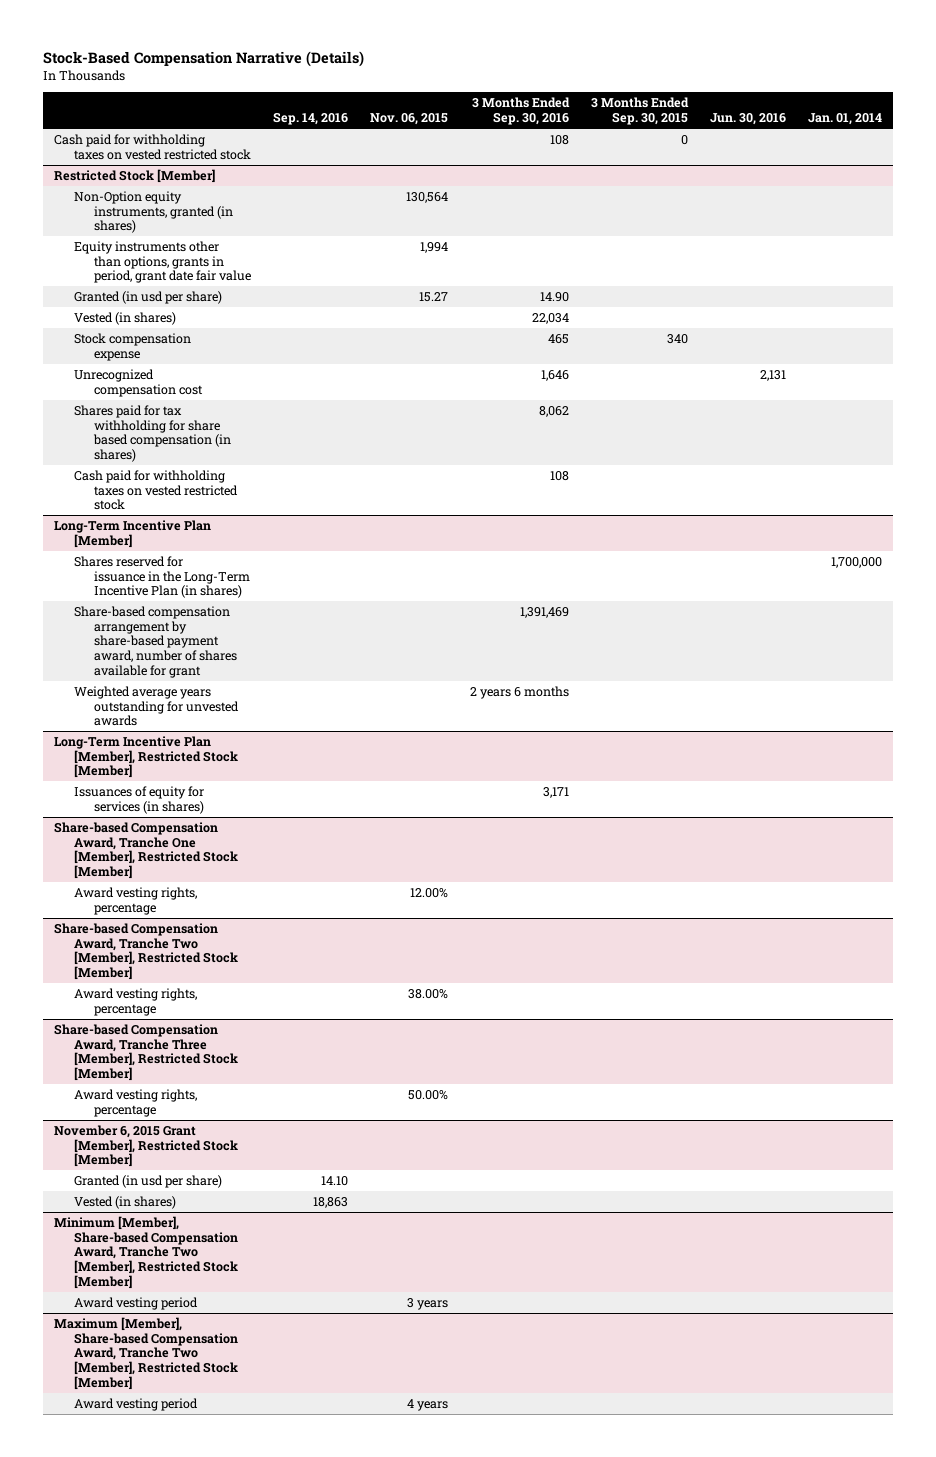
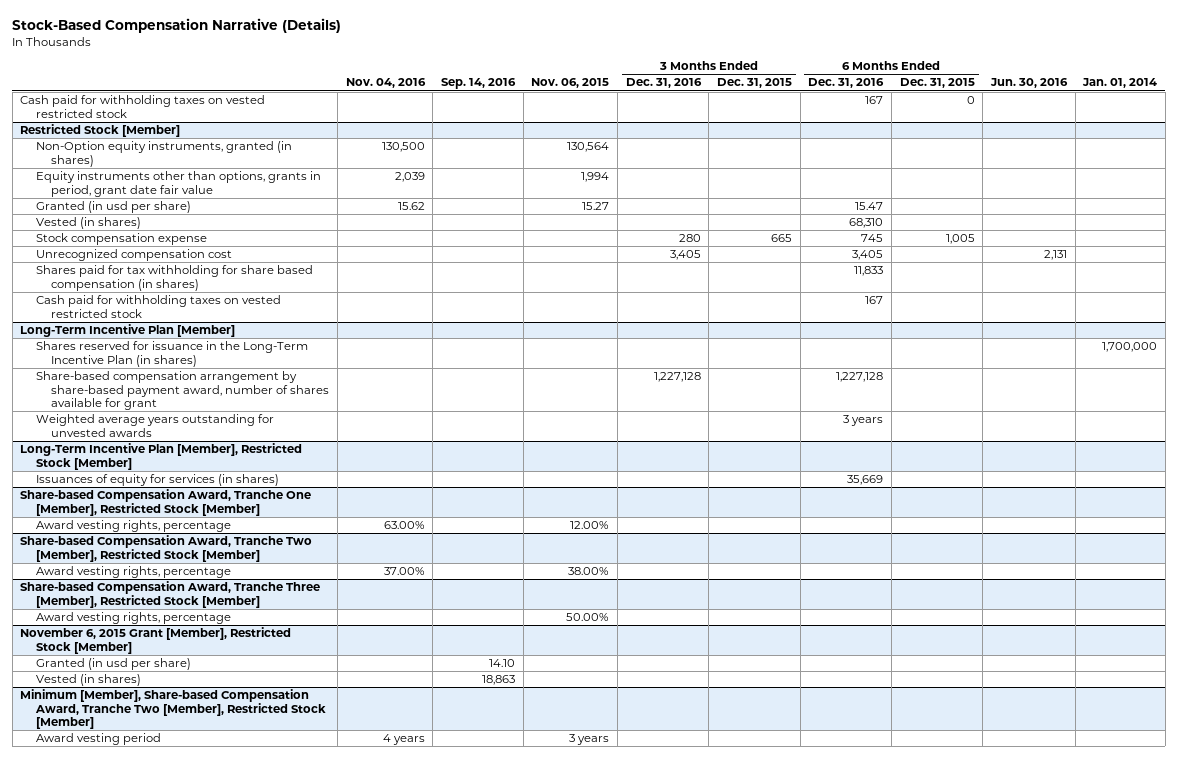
- | Sep. 14, 2016 | Nov. 06, 2015 | 3 Months Ended Sep. 30, 2016 | 3 Months Ended Sep. 30, 2015 | Jun. 30, 2016 | Jan. 01, 2014
+ | Nov. 04, 2016 | Sep. 14, 2016 | Nov. 06, 2015 | 3 Months Ended Dec. 31, 2016 | 3 Months Ended Dec. 31, 2015 | 6 Months Ended Dec. 31, 2016 | 6 Months Ended Dec. 31, 2015 | Jun. 30, 2016 | Jan. 01, 2014
- Maximum [Member], Share-based Compensation Award, Tranche Two [Member], Restricted Stock [Member]
- Award vesting period | | 4 years | | | |

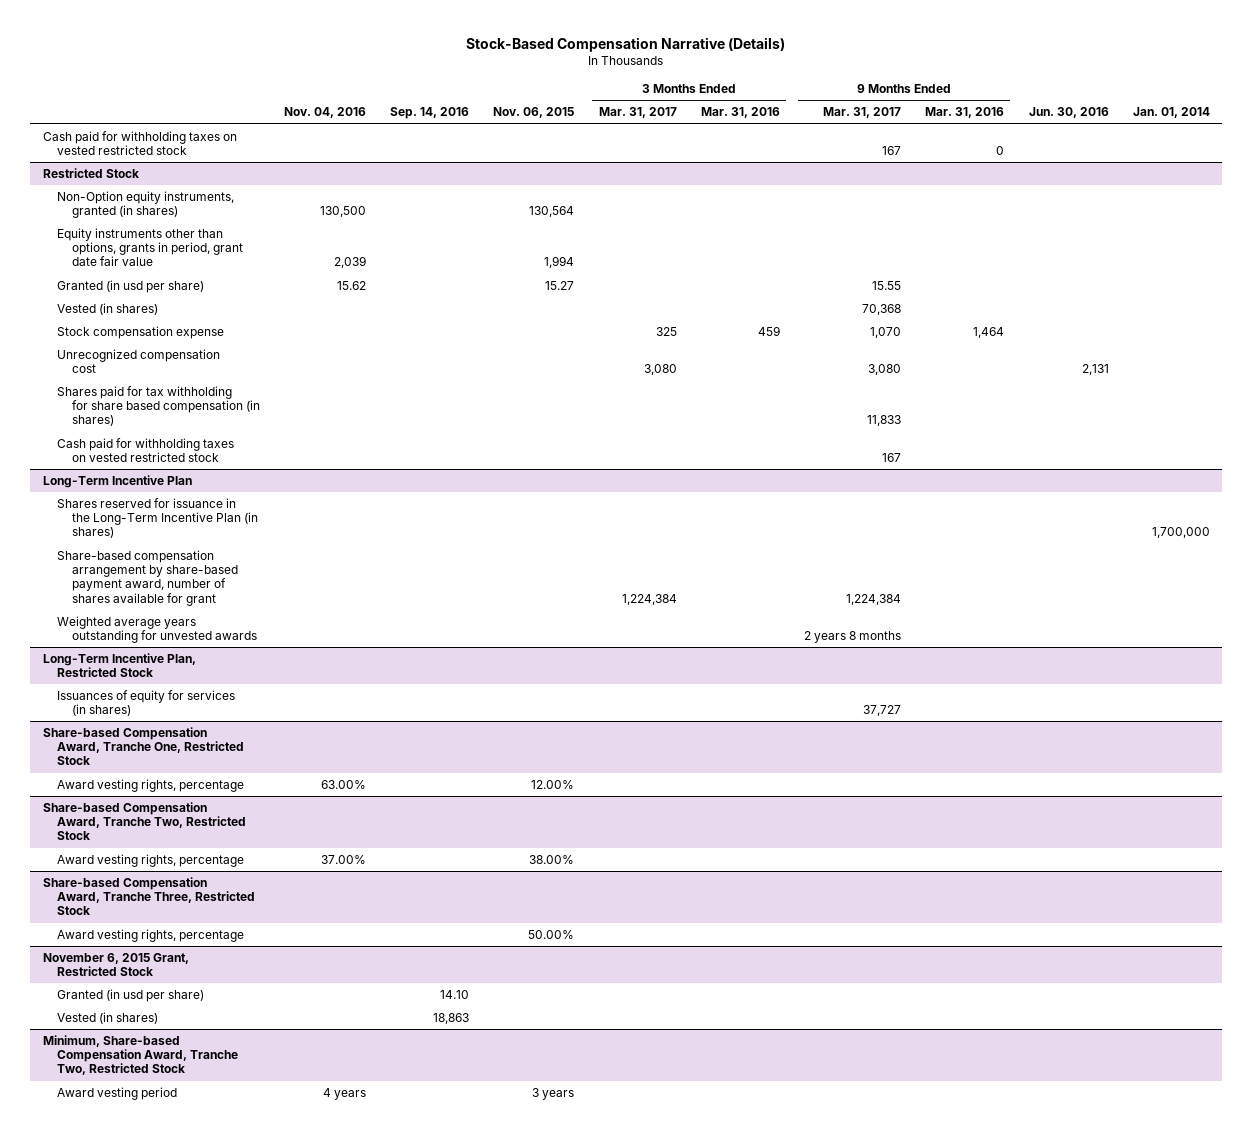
- | Nov. 04, 2016 | Sep. 14, 2016 | Nov. 06, 2015 | 3 Months Ended Dec. 31, 2016 | 3 Months Ended Dec. 31, 2015 | 6 Months Ended Dec. 31, 2016 | 6 Months Ended Dec. 31, 2015 | Jun. 30, 2016 | Jan. 01, 2014
+ | Nov. 04, 2016 | Sep. 14, 2016 | Nov. 06, 2015 | 3 Months Ended Mar. 31, 2017 | 3 Months Ended Mar. 31, 2016 | 9 Months Ended Mar. 31, 2017 | 9 Months Ended Mar. 31, 2016 | Jun. 30, 2016 | Jan. 01, 2014
- Restricted Stock [Member]
+ Restricted Stock
- Long-Term Incentive Plan [Member]
+ Long-Term Incentive Plan
- Long-Term Incentive Plan [Member], Restricted Stock [Member]
+ Long-Term Incentive Plan, Restricted Stock
- Share-based Compensation Award, Tranche One [Member], Restricted Stock [Member]
+ Share-based Compensation Award, Tranche One, Restricted Stock
- Share-based Compensation Award, Tranche Two [Member], Restricted Stock [Member]
+ Share-based Compensation Award, Tranche Two, Restricted Stock
- Share-based Compensation Award, Tranche Three [Member], Restricted Stock [Member]
+ Share-based Compensation Award, Tranche Three, Restricted Stock
- November 6, 2015 Grant [Member], Restricted Stock [Member]
+ November 6, 2015 Grant, Restricted Stock
- Minimum [Member], Share-based Compensation Award, Tranche Two [Member], Restricted Stock [Member]
+ Minimum, Share-based Compensation Award, Tranche Two, Restricted Stock

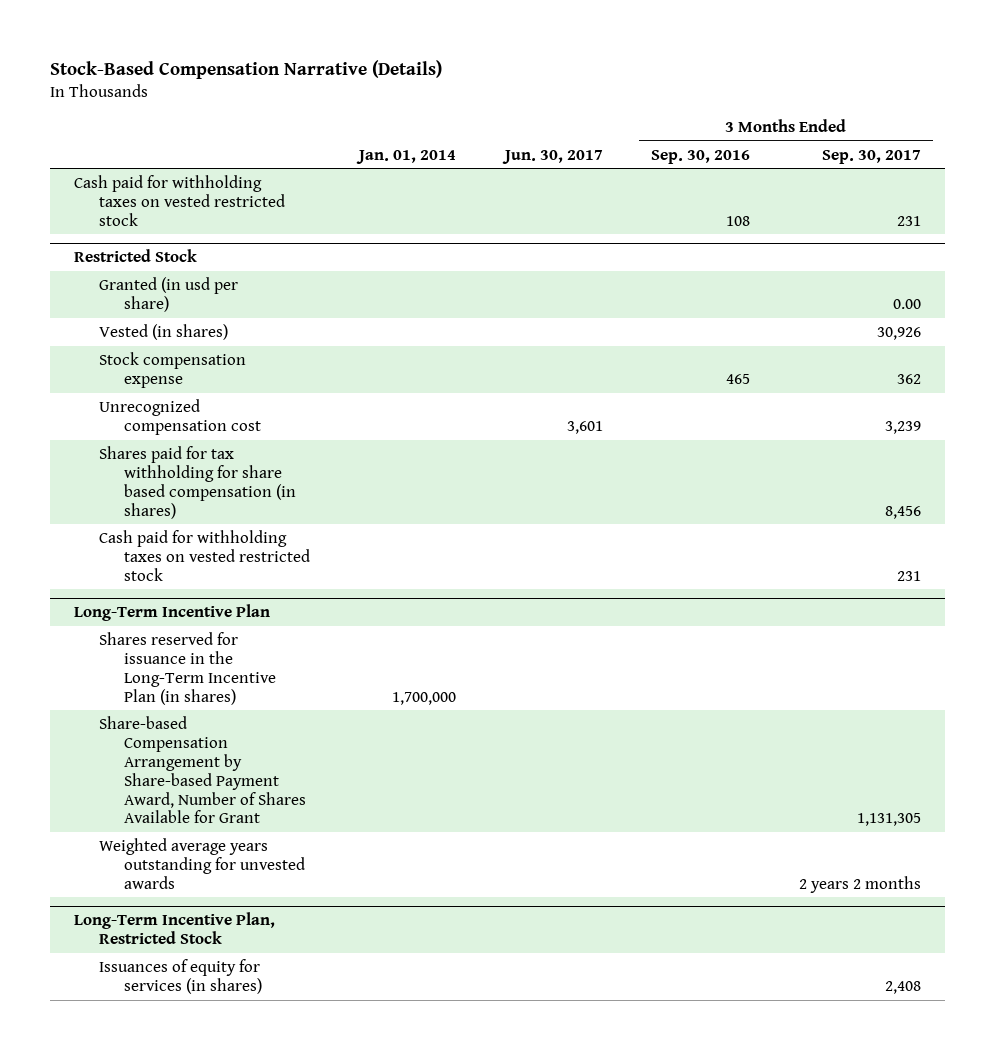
- | Nov. 04, 2016 | Sep. 14, 2016 | Nov. 06, 2015 | 3 Months Ended Mar. 31, 2017 | 3 Months Ended Mar. 31, 2016 | 9 Months Ended Mar. 31, 2017 | 9 Months Ended Mar. 31, 2016 | Jun. 30, 2016 | Jan. 01, 2014
+ | Jan. 01, 2014 | Jun. 30, 2017 | 3 Months Ended Sep. 30, 2016 | 3 Months Ended Sep. 30, 2017
@ Restricted Stock
- Non-Option equity instruments, granted (in shares) | 130,500 | | 130,564 | | | | | |
- Equity instruments other than options, grants in period, grant date fair value | 2,039 | | 1,994 | | | | | |
@ Long-Term Incentive Plan
- Share-based compensation arrangement by share-based payment award, number of shares available for grant | | | | 1,224,384 | | 1,224,384 | | |
+ Share-based Compensation Arrangement by Share-based Payment Award, Number of Shares Available for Grant | | | | 1,131,305
- Share-based Compensation Award, Tranche One, Restricted Stock
- Award vesting rights, percentage | 63.00% | | 12.00% | | | | | |
- Share-based Compensation Award, Tranche Two, Restricted Stock
- Award vesting rights, percentage | 37.00% | | 38.00% | | | | | |
- Share-based Compensation Award, Tranche Three, Restricted Stock
- Award vesting rights, percentage | | | 50.00% | | | | | |
- November 6, 2015 Grant, Restricted Stock
- Granted (in usd per share) | | 14.10 | | | | | | |
- Vested (in shares) | | 18,863 | | | | | | |
- Minimum, Share-based Compensation Award, Tranche Two, Restricted Stock
- Award vesting period | 4 years | | 3 years | | | | | |

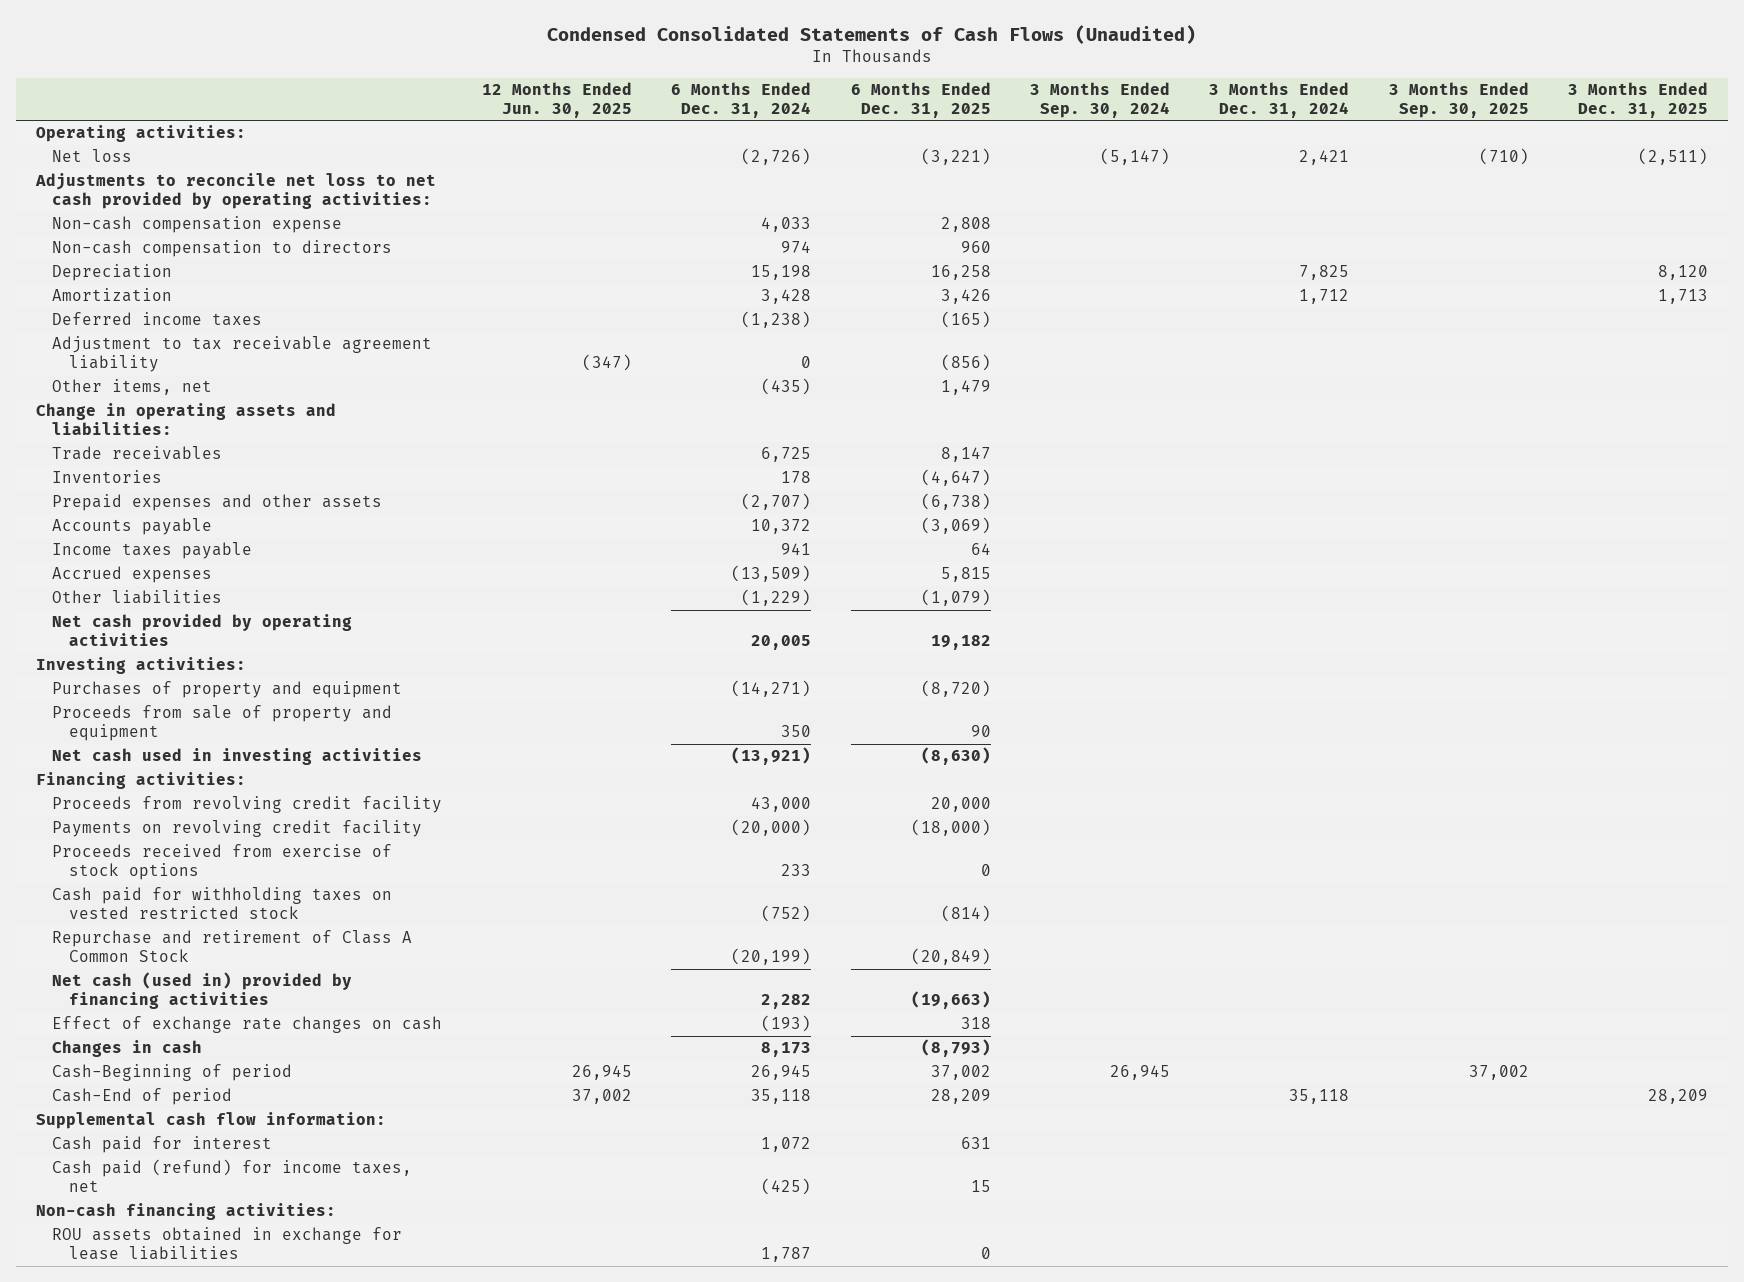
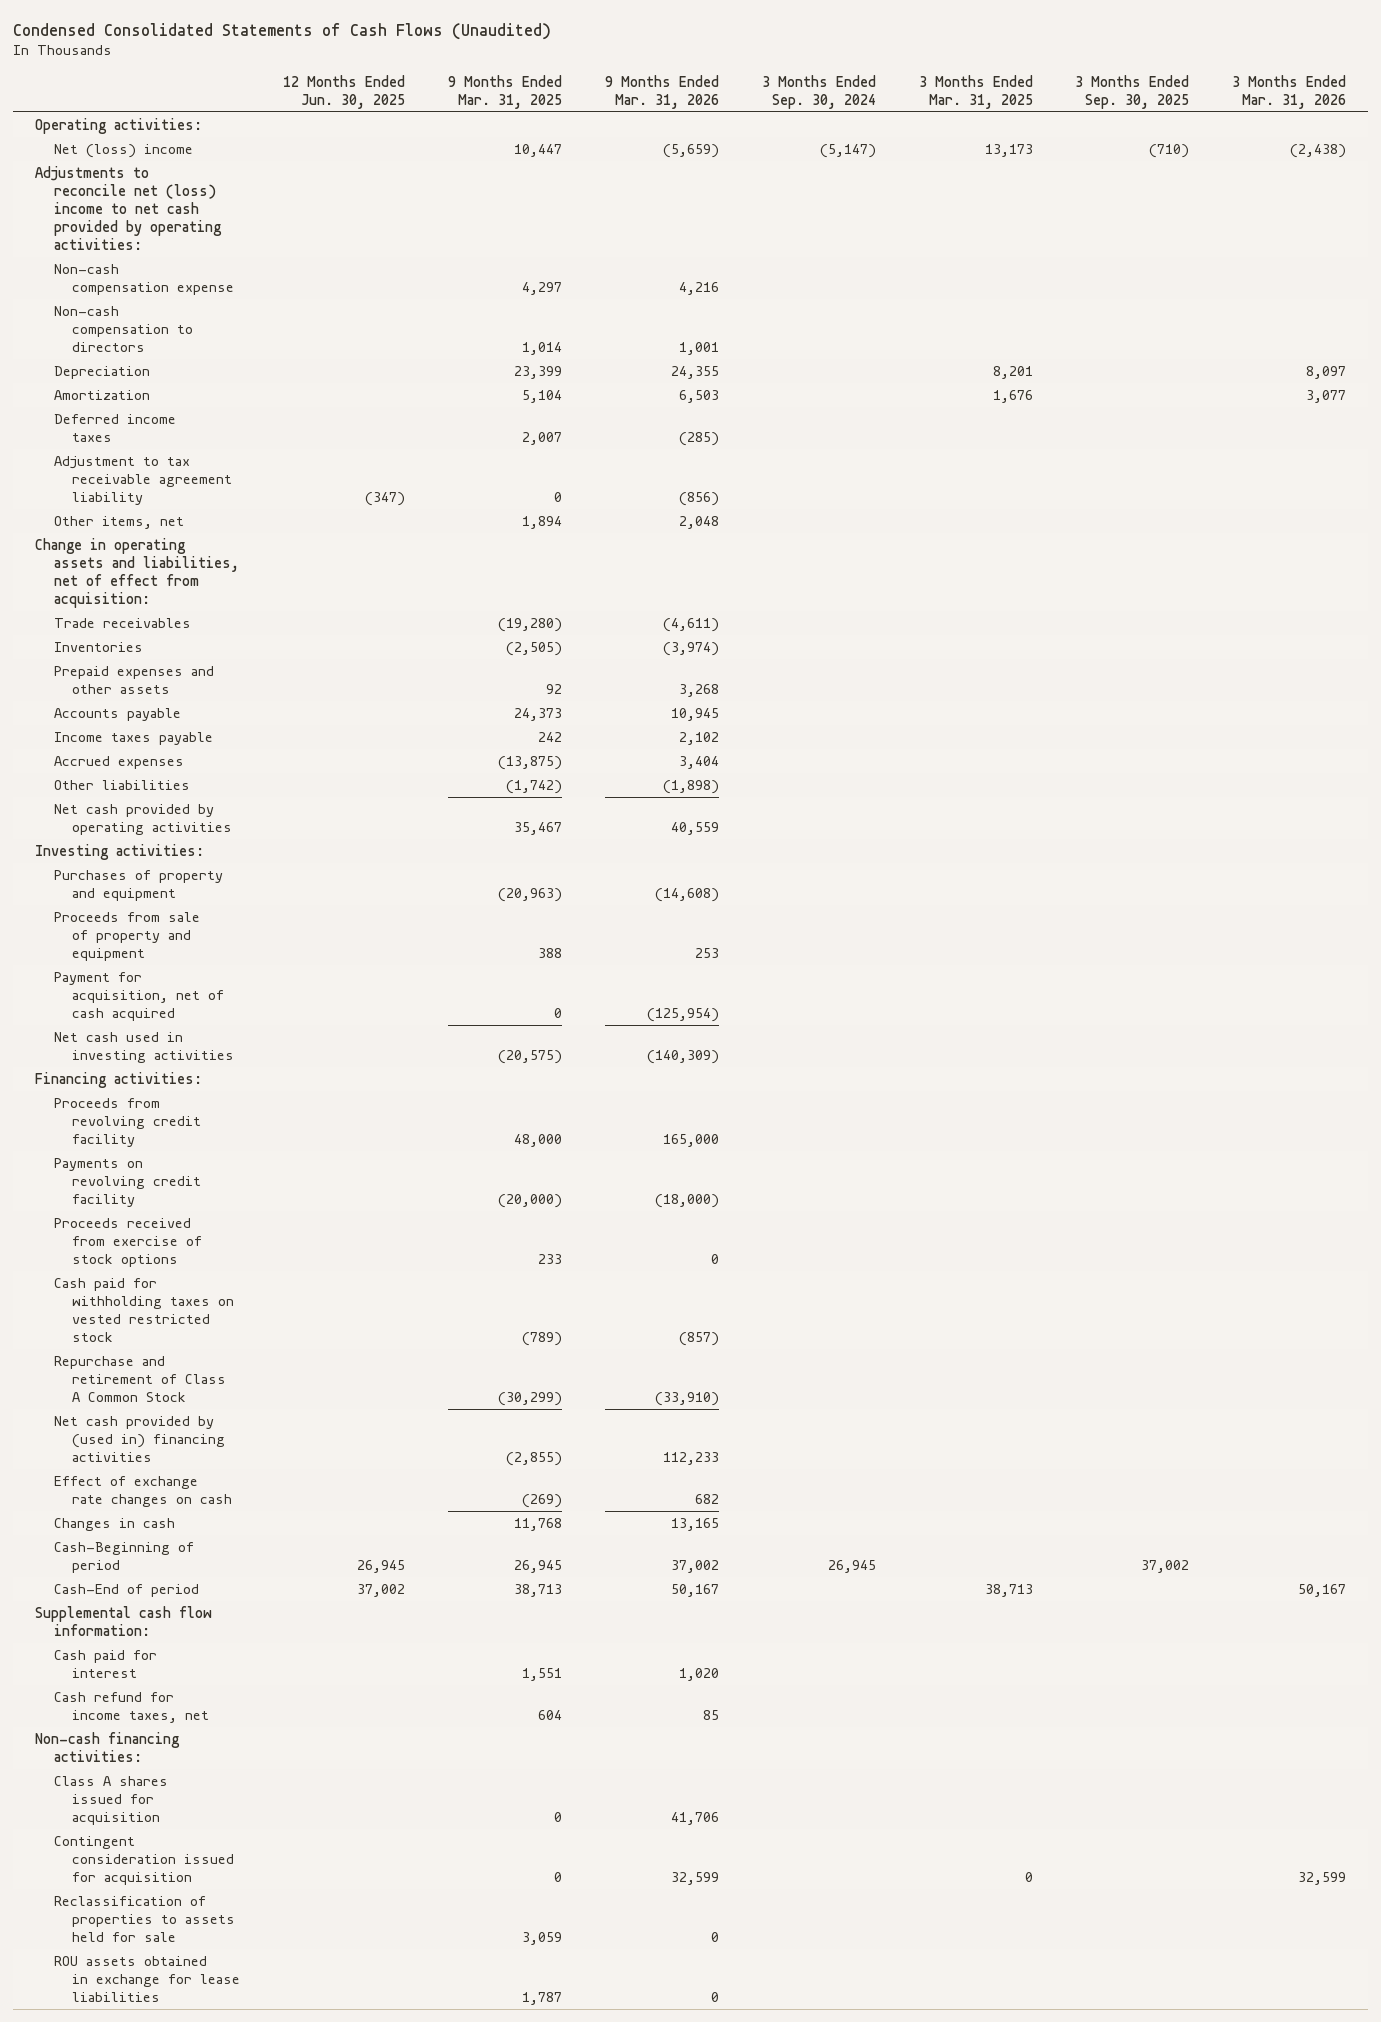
- | 12 Months Ended Jun. 30, 2025 | 6 Months Ended Dec. 31, 2024 | 6 Months Ended Dec. 31, 2025 | 3 Months Ended Sep. 30, 2024 | 3 Months Ended Dec. 31, 2024 | 3 Months Ended Sep. 30, 2025 | 3 Months Ended Dec. 31, 2025
+ | 12 Months Ended Jun. 30, 2025 | 9 Months Ended Mar. 31, 2025 | 9 Months Ended Mar. 31, 2026 | 3 Months Ended Sep. 30, 2024 | 3 Months Ended Mar. 31, 2025 | 3 Months Ended Sep. 30, 2025 | 3 Months Ended Mar. 31, 2026
- Net loss | | (2,726) | (3,221) | (5,147) | 2,421 | (710) | (2,511)
- Adjustments to reconcile net loss to net cash provided by operating activities:
+ Net (loss) income | | 10,447 | (5,659) | (5,147) | 13,173 | (710) | (2,438)
+ Adjustments to reconcile net (loss) income to net cash provided by operating activities:
- Change in operating assets and liabilities:
+ Change in operating assets and liabilities, net of effect from acquisition:
+ Payment for acquisition, net of cash acquired | | 0 | (125,954) | | | |
- Net cash (used in) provided by financing activities | | 2,282 | (19,663) | | | |
+ Net cash provided by (used in) financing activities | | (2,855) | 112,233 | | | |
- Cash paid (refund) for income taxes, net | | (425) | 15 | | | |
+ Cash refund for income taxes, net | | 604 | 85 | | | |
+ Class A shares issued for acquisition | | 0 | 41,706 | | | |
+ Contingent consideration issued for acquisition | | 0 | 32,599 | | 0 | | 32,599
+ Reclassification of properties to assets held for sale | | 3,059 | 0 | | | |

